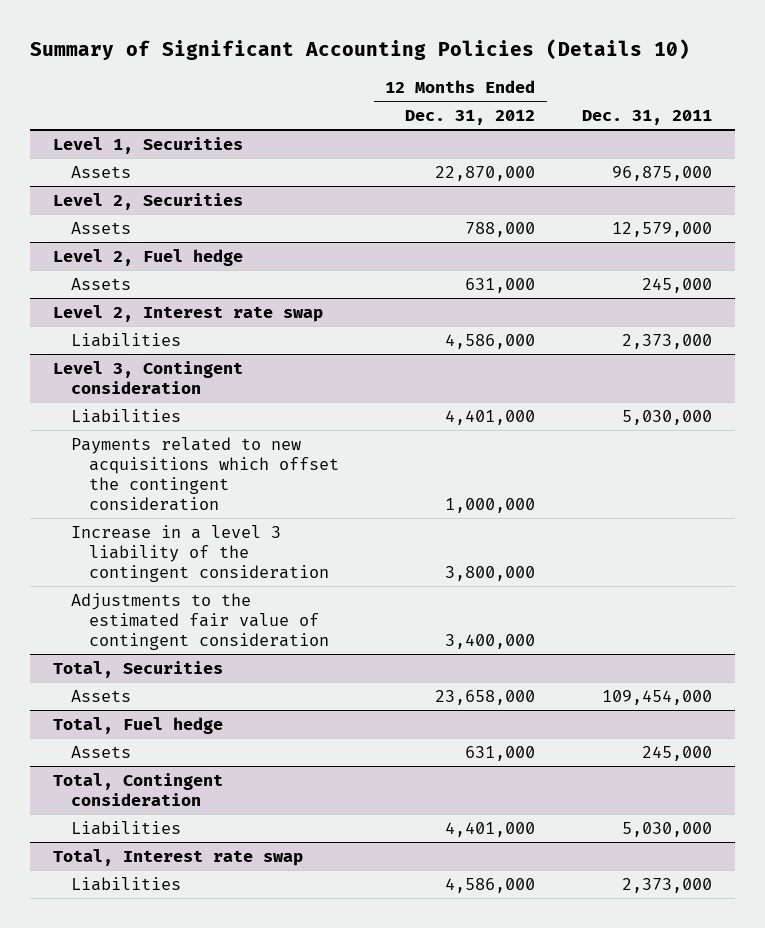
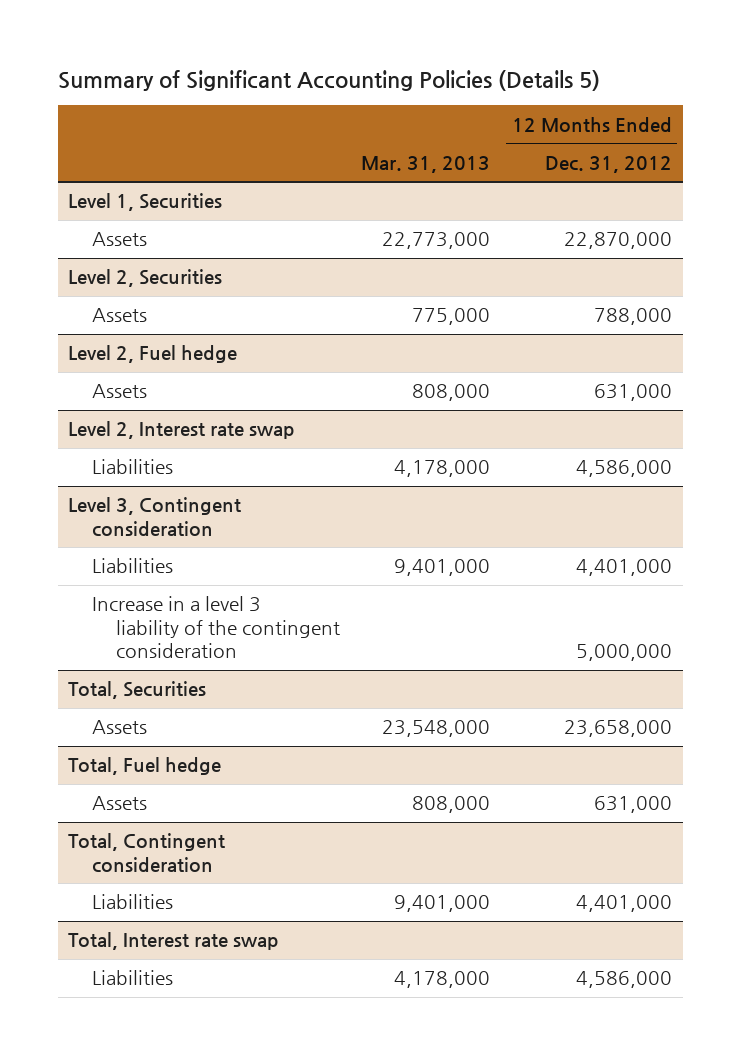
- Summary of Significant Accounting Policies (Details 10)
+ Summary of Significant Accounting Policies (Details 5)
- | 12 Months Ended Dec. 31, 2012 | Dec. 31, 2011
+ | Mar. 31, 2013 | 12 Months Ended Dec. 31, 2012
@ Level 3, Contingent consideration
- Payments related to new acquisitions which offset the contingent consideration | 1,000,000 |
- Increase in a level 3 liability of the contingent consideration | 3,800,000 |
- Adjustments to the estimated fair value of contingent consideration | 3,400,000 |
+ Increase in a level 3 liability of the contingent consideration | | 5,000,000

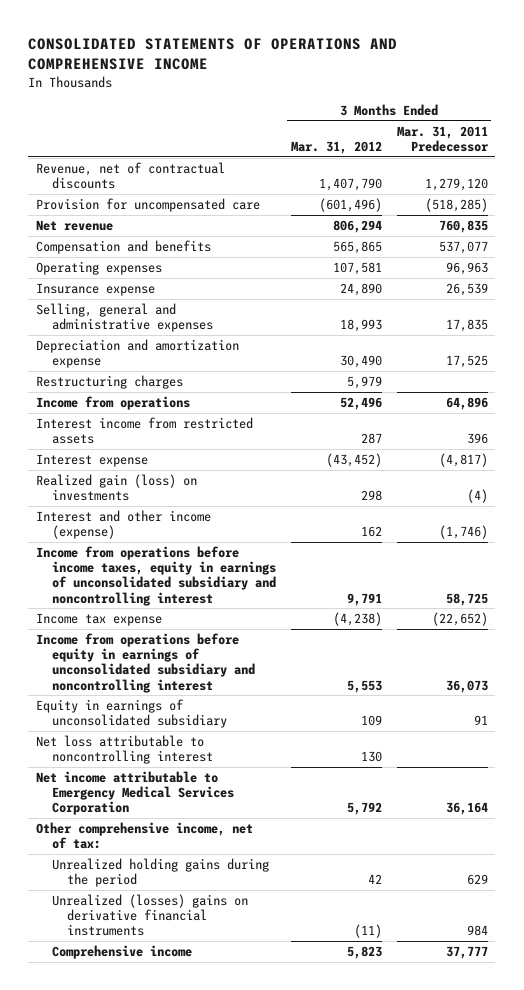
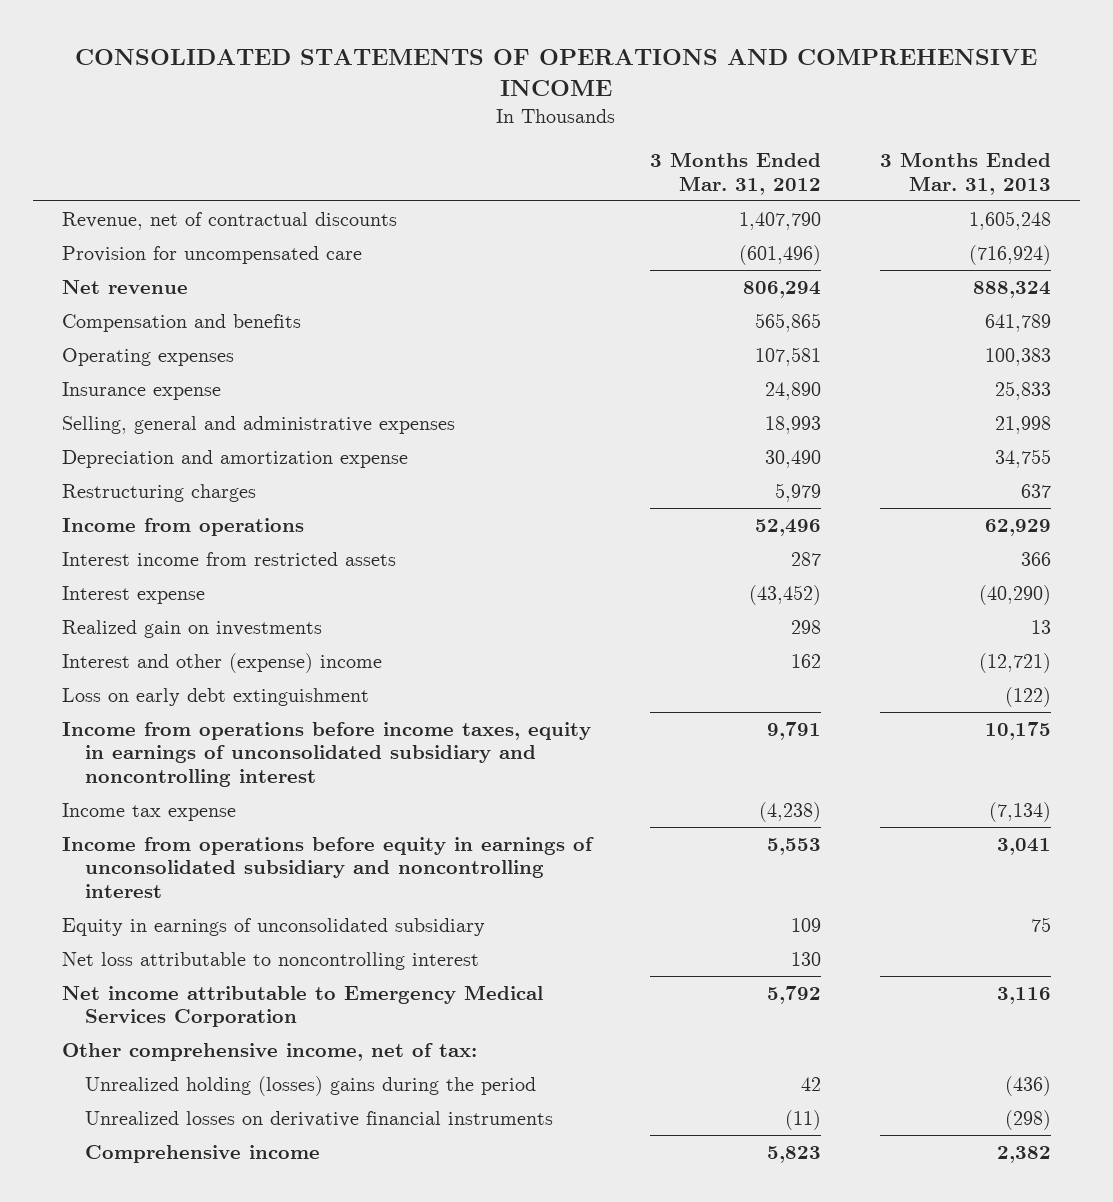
- | 3 Months Ended Mar. 31, 2012 | 3 Months Ended Mar. 31, 2011 Predecessor
+ | 3 Months Ended Mar. 31, 2012 | 3 Months Ended Mar. 31, 2013
- Realized gain (loss) on investments | 298 | (4)
- Interest and other income (expense) | 162 | (1,746)
+ Realized gain on investments | 298 | 13
+ Interest and other (expense) income | 162 | (12,721)
+ Loss on early debt extinguishment | | (122)
- Unrealized holding gains during the period | 42 | 629
- Unrealized (losses) gains on derivative financial instruments | (11) | 984
+ Unrealized holding (losses) gains during the period | 42 | (436)
+ Unrealized losses on derivative financial instruments | (11) | (298)

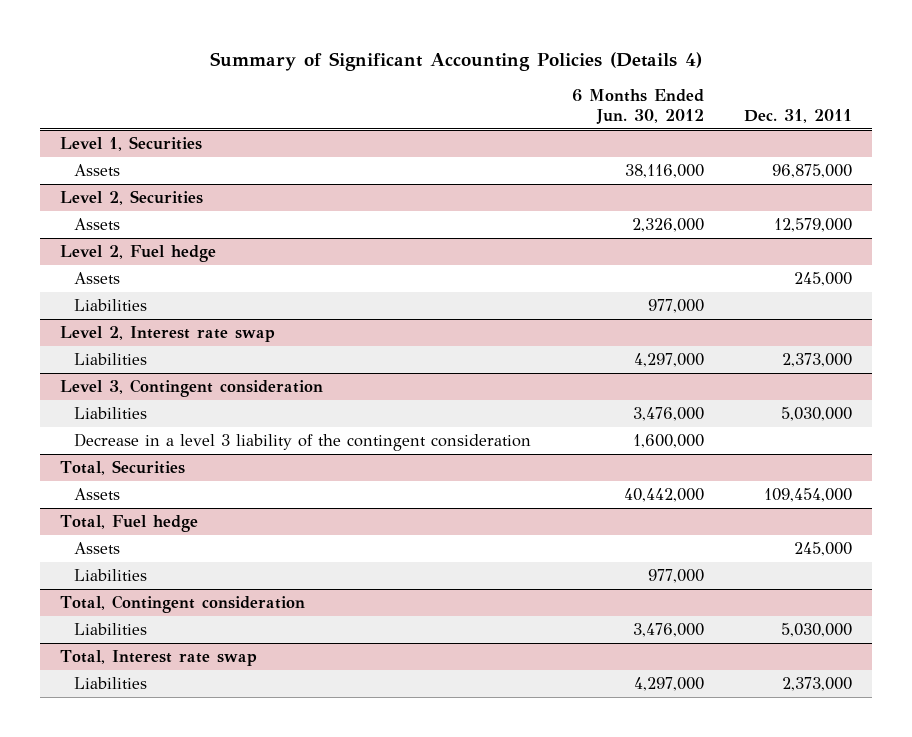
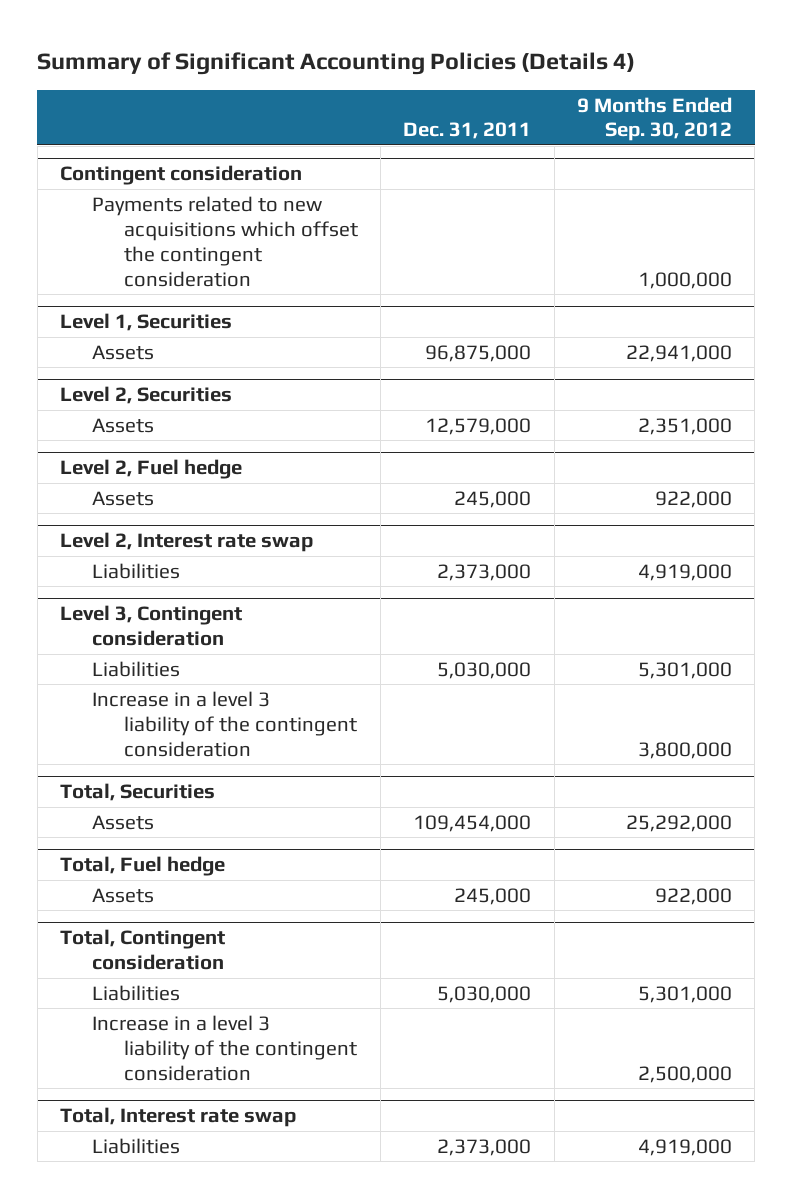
- | 6 Months Ended Jun. 30, 2012 | Dec. 31, 2011
+ | Dec. 31, 2011 | 9 Months Ended Sep. 30, 2012
+ Contingent consideration
+ Payments related to new acquisitions which offset the contingent consideration | | 1,000,000
@ Level 2, Fuel hedge
- Liabilities | 977,000 |
@ Level 3, Contingent consideration
- Decrease in a level 3 liability of the contingent consideration | 1,600,000 |
+ Increase in a level 3 liability of the contingent consideration | | 3,800,000
@ Total, Fuel hedge
- Liabilities | 977,000 |
@ Total, Contingent consideration
+ Increase in a level 3 liability of the contingent consideration | | 2,500,000

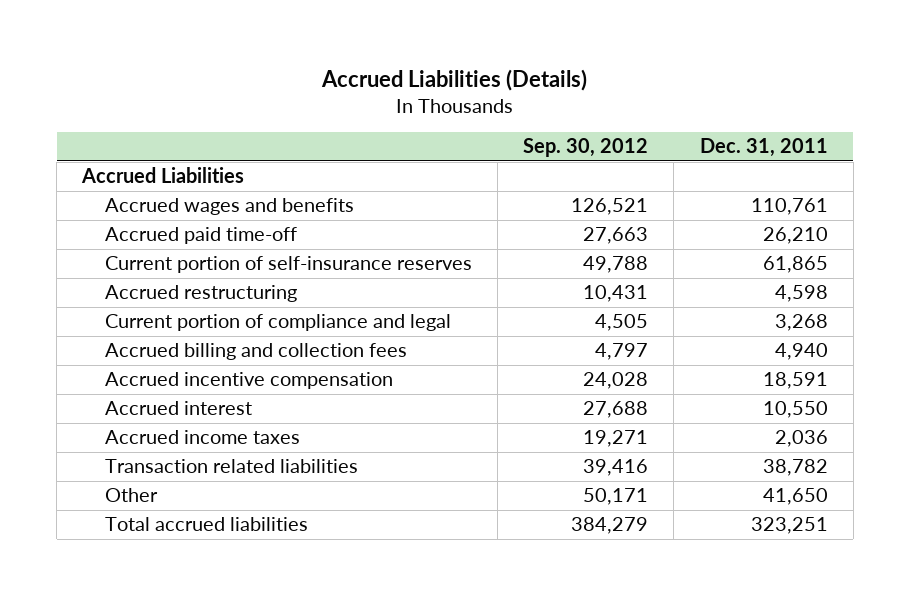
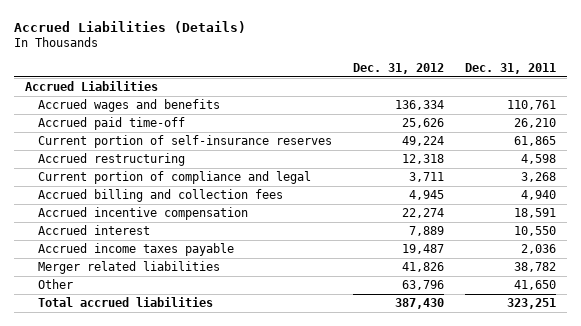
- | Sep. 30, 2012 | Dec. 31, 2011
+ | Dec. 31, 2012 | Dec. 31, 2011
- Accrued income taxes | 19,271 | 2,036
- Transaction related liabilities | 39,416 | 38,782
+ Accrued income taxes payable | 19,487 | 2,036
+ Merger related liabilities | 41,826 | 38,782

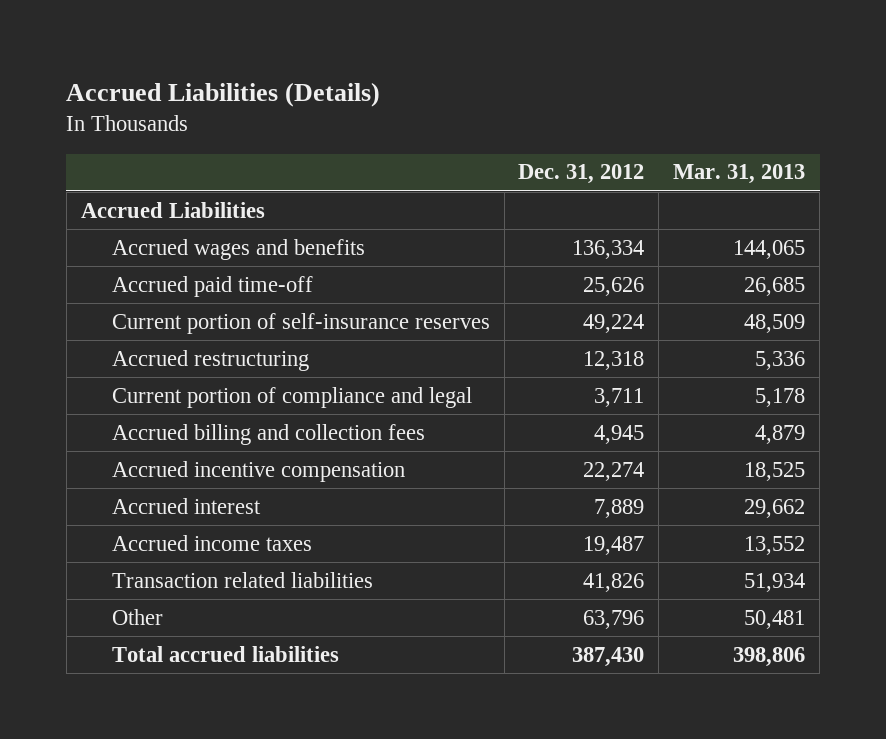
- | Dec. 31, 2012 | Dec. 31, 2011
+ | Dec. 31, 2012 | Mar. 31, 2013
- Accrued income taxes payable | 19,487 | 2,036
- Merger related liabilities | 41,826 | 38,782
+ Accrued income taxes | 19,487 | 13,552
+ Transaction related liabilities | 41,826 | 51,934

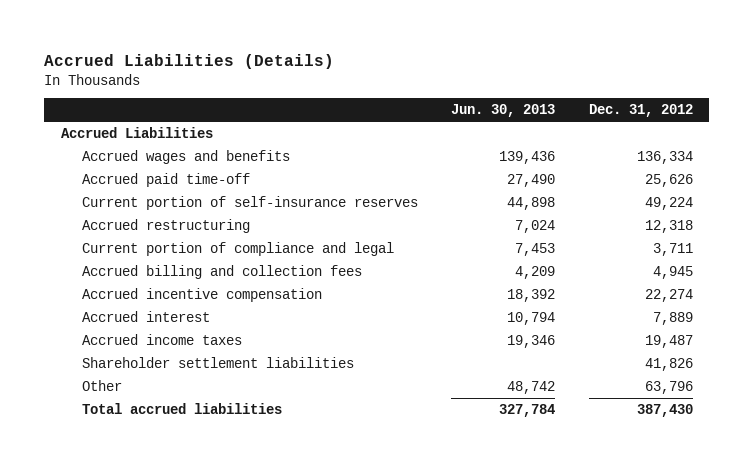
- | Dec. 31, 2012 | Mar. 31, 2013
+ | Jun. 30, 2013 | Dec. 31, 2012
- Transaction related liabilities | 41,826 | 51,934
+ Shareholder settlement liabilities | | 41,826

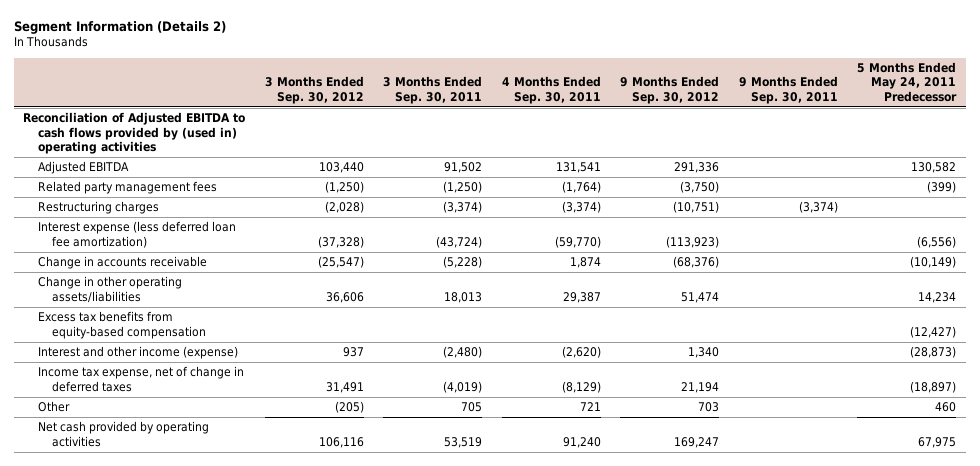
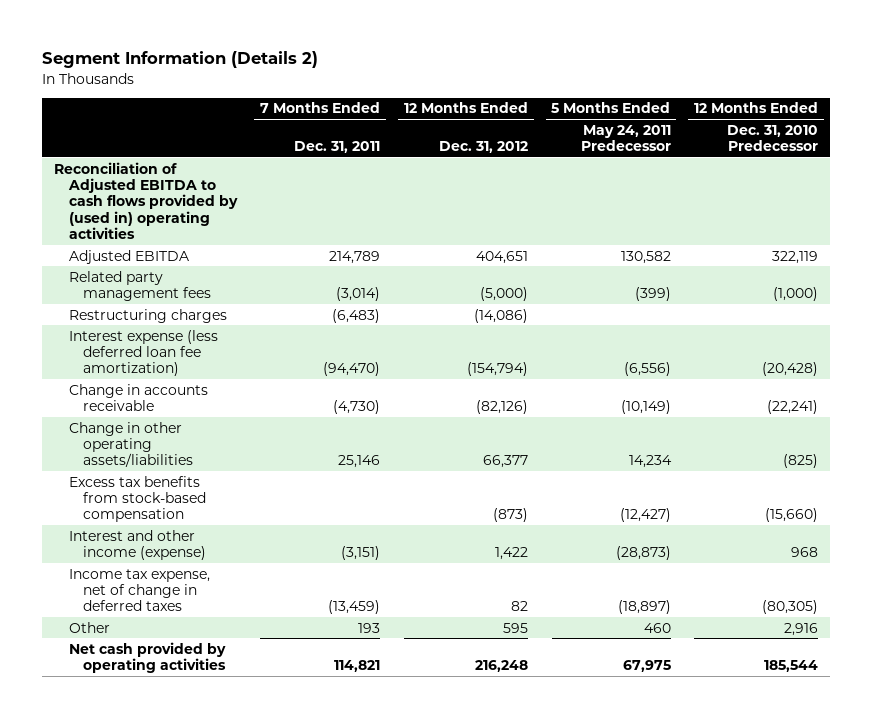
- | 3 Months Ended Sep. 30, 2012 | 3 Months Ended Sep. 30, 2011 | 4 Months Ended Sep. 30, 2011 | 9 Months Ended Sep. 30, 2012 | 9 Months Ended Sep. 30, 2011 | 5 Months Ended May 24, 2011 Predecessor
+ | 7 Months Ended Dec. 31, 2011 | 12 Months Ended Dec. 31, 2012 | 5 Months Ended May 24, 2011 Predecessor | 12 Months Ended Dec. 31, 2010 Predecessor
- Excess tax benefits from equity-based compensation | | | | | | (12,427)
+ Excess tax benefits from stock-based compensation | | (873) | (12,427) | (15,660)

